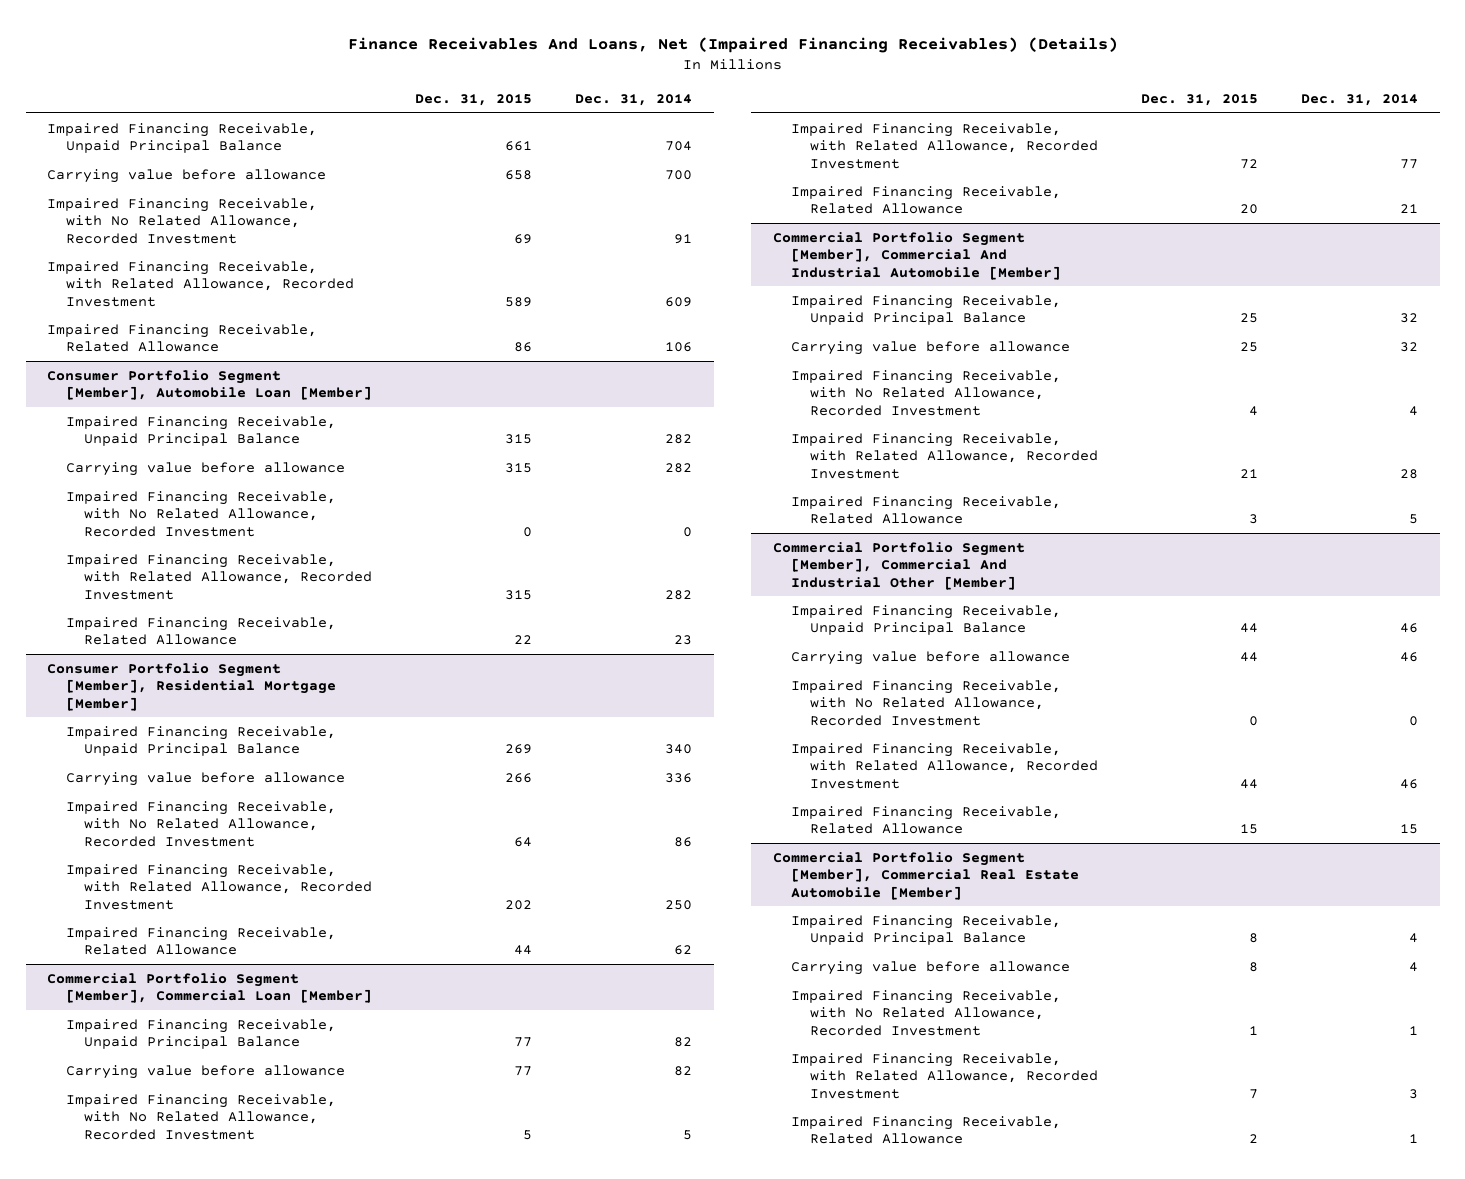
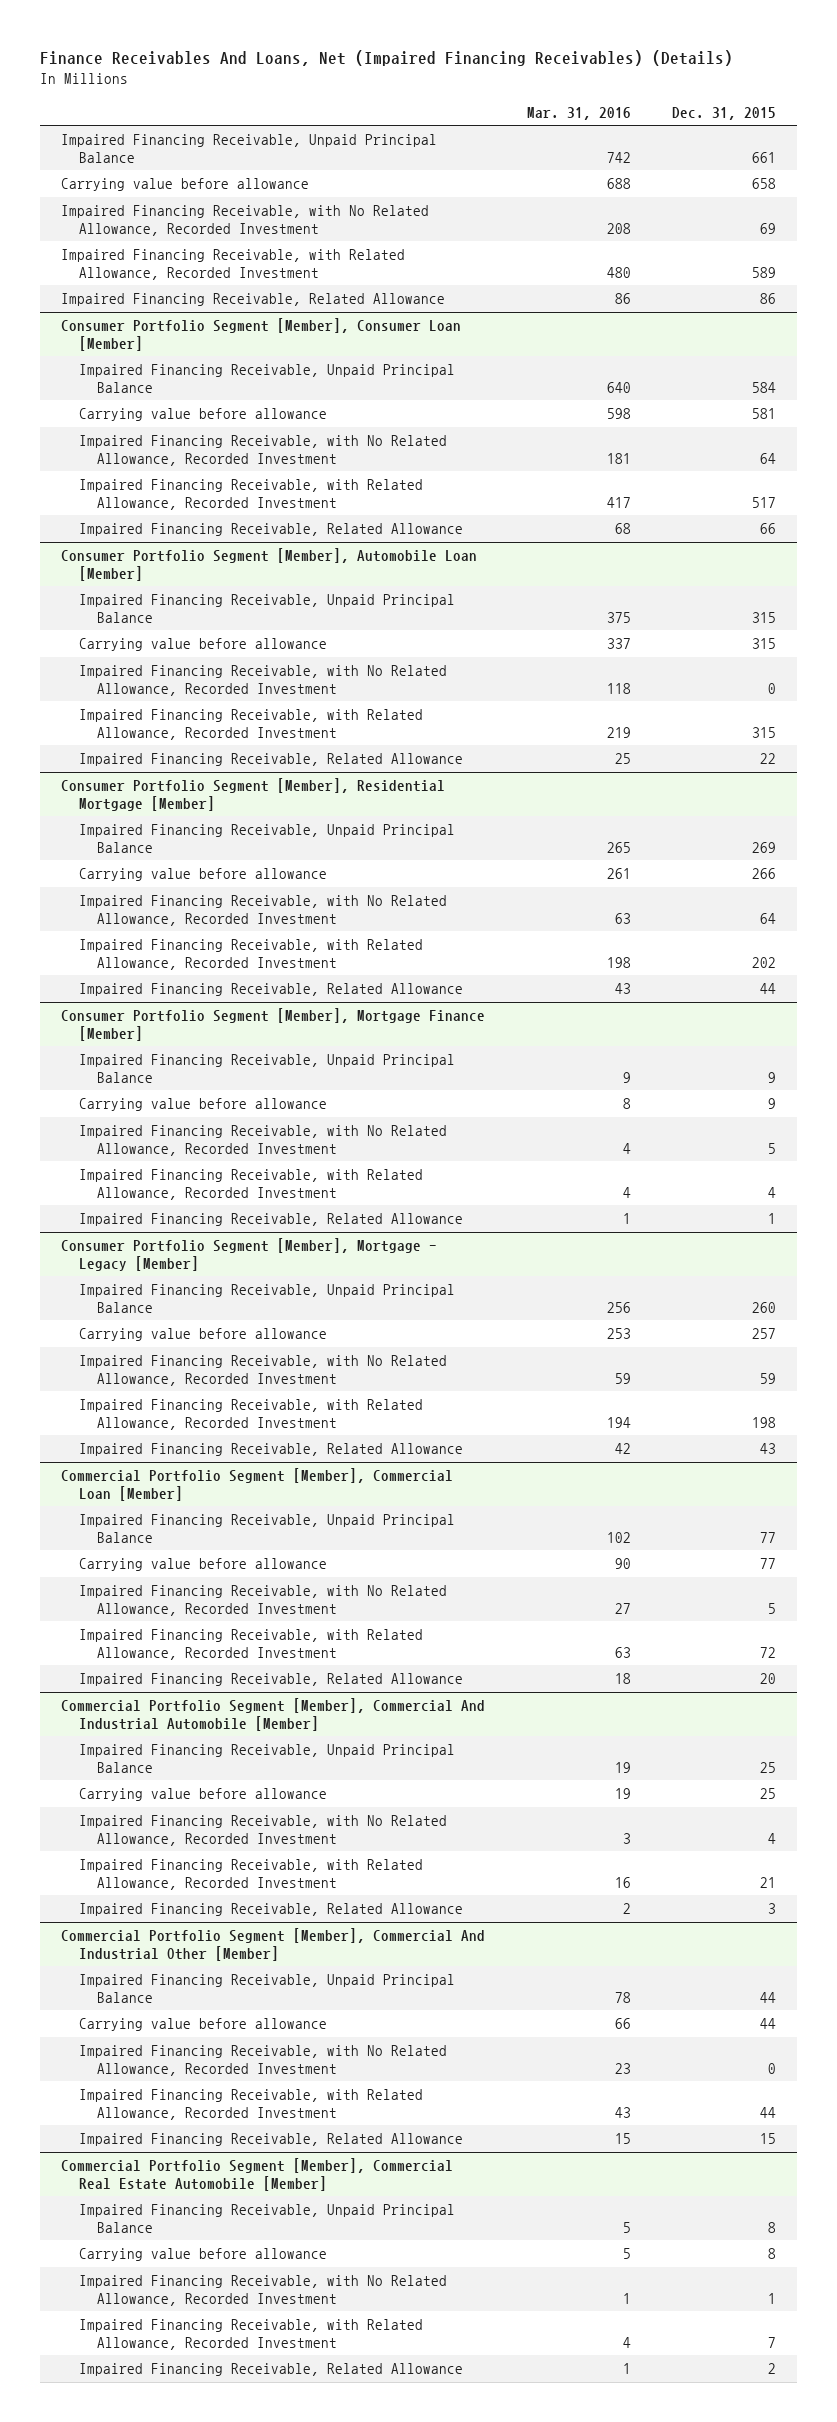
- | Dec. 31, 2015 | Dec. 31, 2014
+ | Mar. 31, 2016 | Dec. 31, 2015
+ Consumer Portfolio Segment [Member], Consumer Loan [Member]
+ Impaired Financing Receivable, Unpaid Principal Balance | 640 | 584
+ Carrying value before allowance | 598 | 581
+ Impaired Financing Receivable, with No Related Allowance, Recorded Investment | 181 | 64
+ Impaired Financing Receivable, with Related Allowance, Recorded Investment | 417 | 517
+ Impaired Financing Receivable, Related Allowance | 68 | 66
+ Consumer Portfolio Segment [Member], Mortgage Finance [Member]
+ Impaired Financing Receivable, Unpaid Principal Balance | 9 | 9
+ Carrying value before allowance | 8 | 9
+ Impaired Financing Receivable, with No Related Allowance, Recorded Investment | 4 | 5
+ Impaired Financing Receivable, with Related Allowance, Recorded Investment | 4 | 4
+ Impaired Financing Receivable, Related Allowance | 1 | 1
+ Consumer Portfolio Segment [Member], Mortgage - Legacy [Member]
+ Impaired Financing Receivable, Unpaid Principal Balance | 256 | 260
+ Carrying value before allowance | 253 | 257
+ Impaired Financing Receivable, with No Related Allowance, Recorded Investment | 59 | 59
+ Impaired Financing Receivable, with Related Allowance, Recorded Investment | 194 | 198
+ Impaired Financing Receivable, Related Allowance | 42 | 43

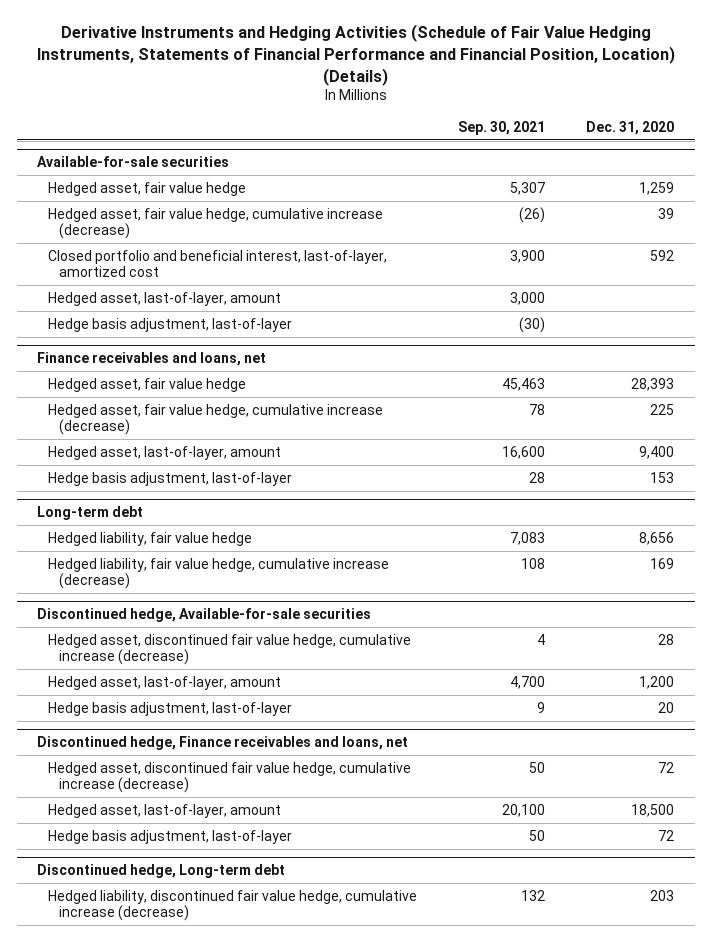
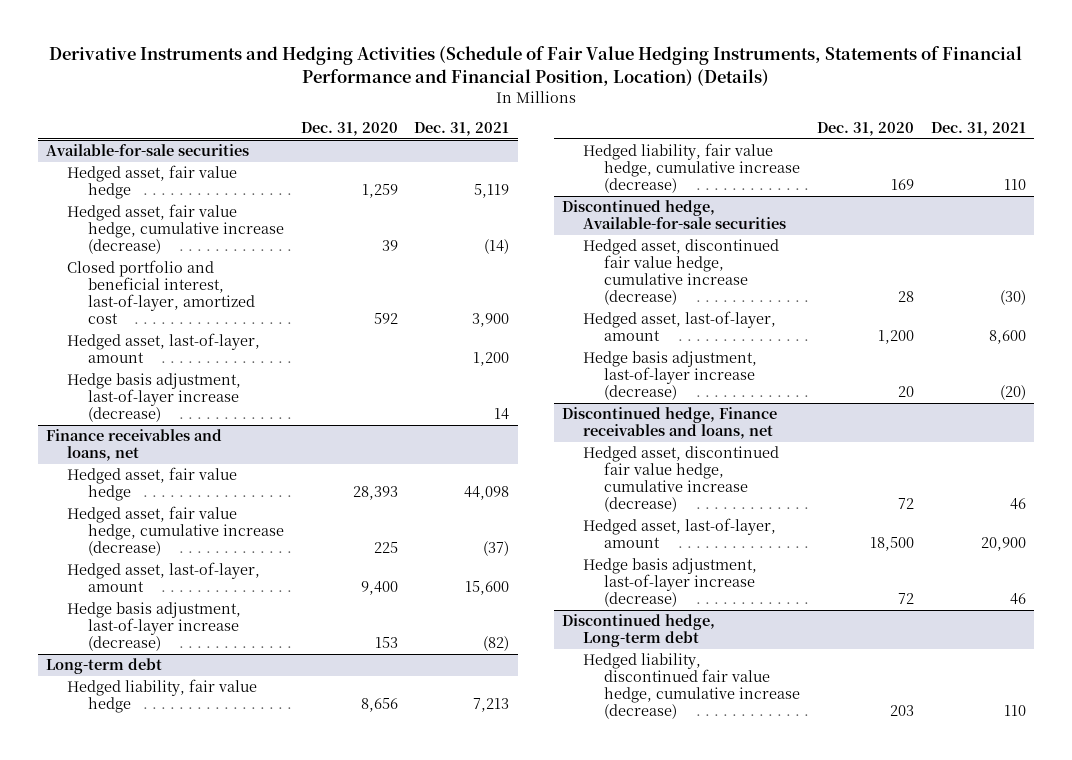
- | Sep. 30, 2021 | Dec. 31, 2020
+ | Dec. 31, 2020 | Dec. 31, 2021
@ Available-for-sale securities
- Hedge basis adjustment, last-of-layer | (30) |
+ Hedge basis adjustment, last-of-layer increase (decrease) | | 14
@ Finance receivables and loans, net
- Hedge basis adjustment, last-of-layer | 28 | 153
+ Hedge basis adjustment, last-of-layer increase (decrease) | 153 | (82)
@ Discontinued hedge, Available-for-sale securities
- Hedge basis adjustment, last-of-layer | 9 | 20
+ Hedge basis adjustment, last-of-layer increase (decrease) | 20 | (20)
@ Discontinued hedge, Finance receivables and loans, net
- Hedge basis adjustment, last-of-layer | 50 | 72
+ Hedge basis adjustment, last-of-layer increase (decrease) | 72 | 46

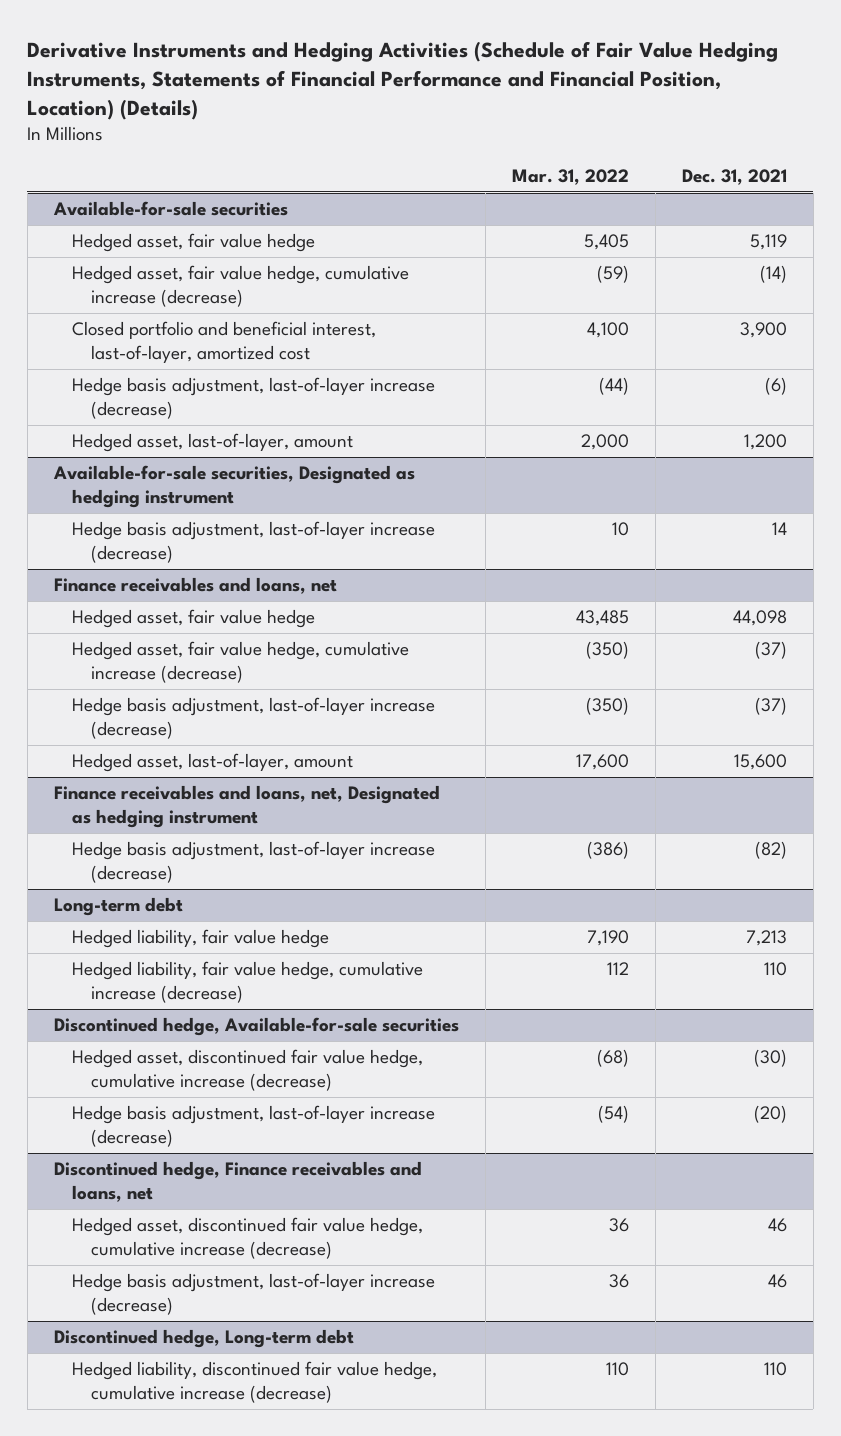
- | Dec. 31, 2020 | Dec. 31, 2021
+ | Mar. 31, 2022 | Dec. 31, 2021
@ Available-for-sale securities
+ Hedge basis adjustment, last-of-layer increase (decrease) | (44) | (6)
+ Available-for-sale securities, Designated as hedging instrument
@ Finance receivables and loans, net
+ Hedge basis adjustment, last-of-layer increase (decrease) | (350) | (37)
+ Finance receivables and loans, net, Designated as hedging instrument
@ Discontinued hedge, Available-for-sale securities
- Hedged asset, last-of-layer, amount | 1,200 | 8,600
@ Discontinued hedge, Finance receivables and loans, net
- Hedged asset, last-of-layer, amount | 18,500 | 20,900

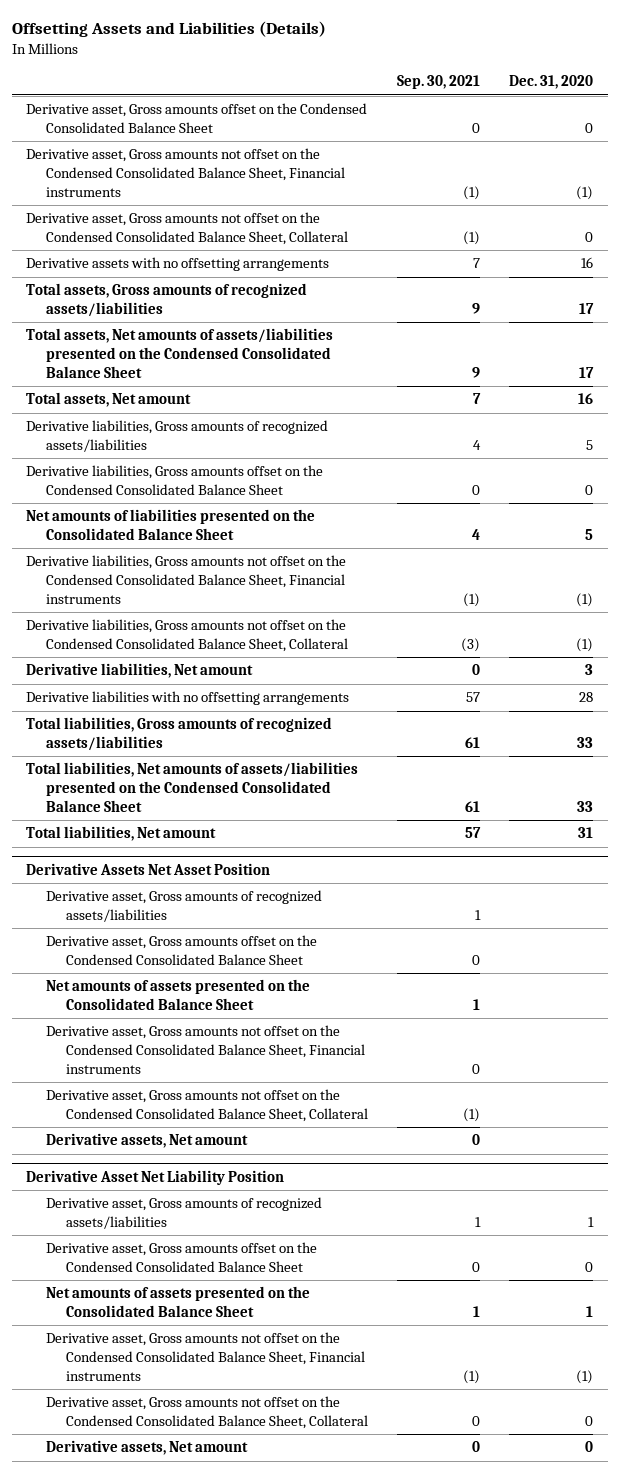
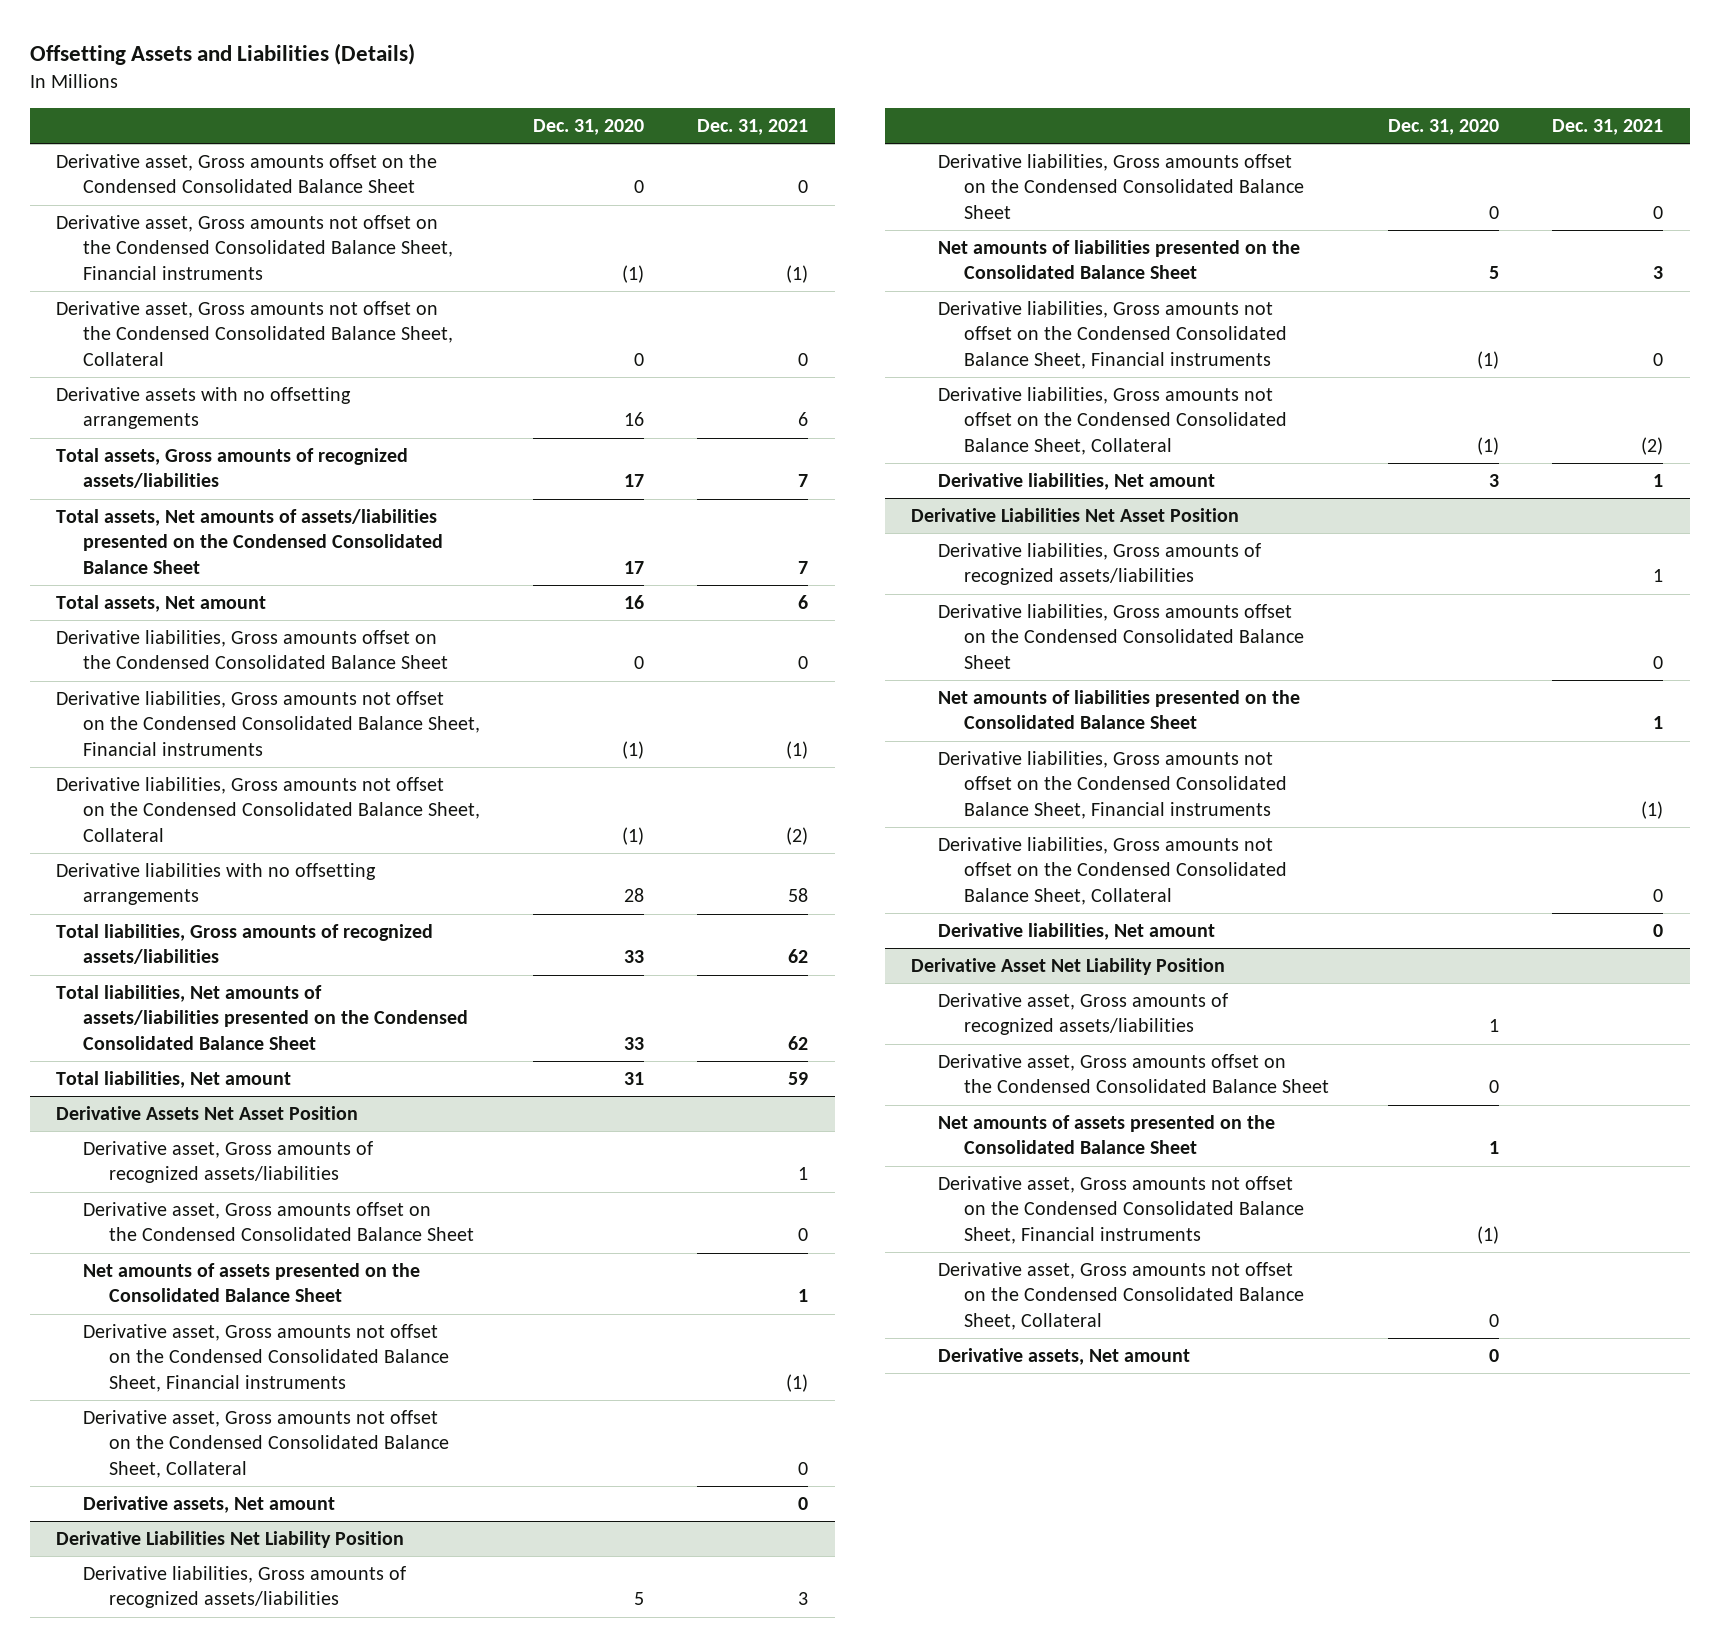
- | Sep. 30, 2021 | Dec. 31, 2020
+ | Dec. 31, 2020 | Dec. 31, 2021
- Derivative liabilities, Gross amounts of recognized assets/liabilities | 4 | 5
- Net amounts of liabilities presented on the Consolidated Balance Sheet | 4 | 5
- Derivative liabilities, Net amount | 0 | 3
+ Derivative Liabilities Net Liability Position
+ Derivative liabilities, Gross amounts of recognized assets/liabilities | 5 | 3
+ Derivative liabilities, Gross amounts offset on the Condensed Consolidated Balance Sheet | 0 | 0
+ Net amounts of liabilities presented on the Consolidated Balance Sheet | 5 | 3
+ Derivative liabilities, Gross amounts not offset on the Condensed Consolidated Balance Sheet, Financial instruments | (1) | 0
+ Derivative liabilities, Gross amounts not offset on the Condensed Consolidated Balance Sheet, Collateral | (1) | (2)
+ Derivative liabilities, Net amount | 3 | 1
+ Derivative Liabilities Net Asset Position
+ Derivative liabilities, Gross amounts of recognized assets/liabilities | | 1
+ Derivative liabilities, Gross amounts offset on the Condensed Consolidated Balance Sheet | | 0
+ Net amounts of liabilities presented on the Consolidated Balance Sheet | | 1
+ Derivative liabilities, Gross amounts not offset on the Condensed Consolidated Balance Sheet, Financial instruments | | (1)
+ Derivative liabilities, Gross amounts not offset on the Condensed Consolidated Balance Sheet, Collateral | | 0
+ Derivative liabilities, Net amount | | 0

